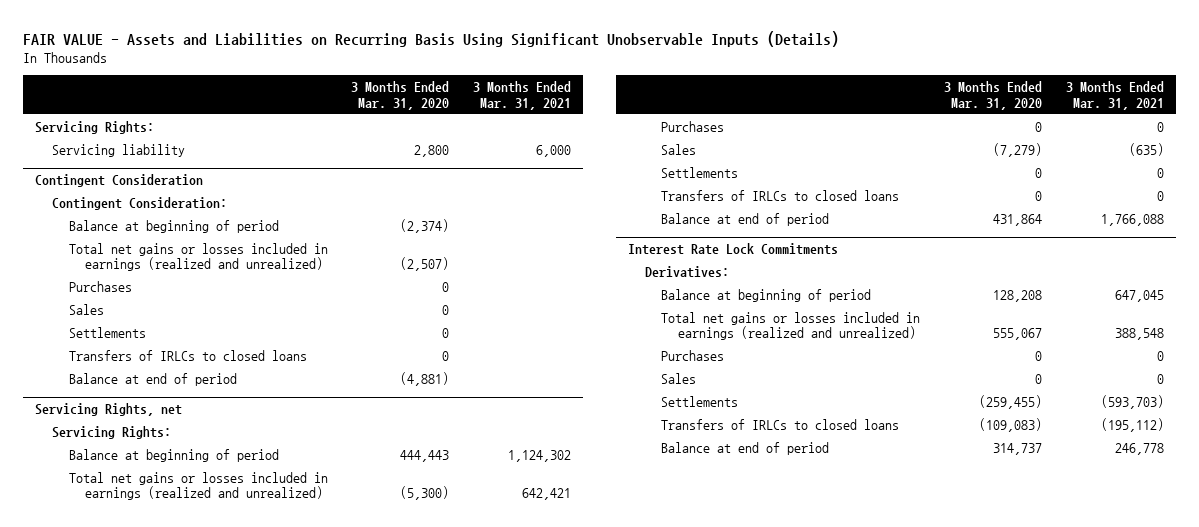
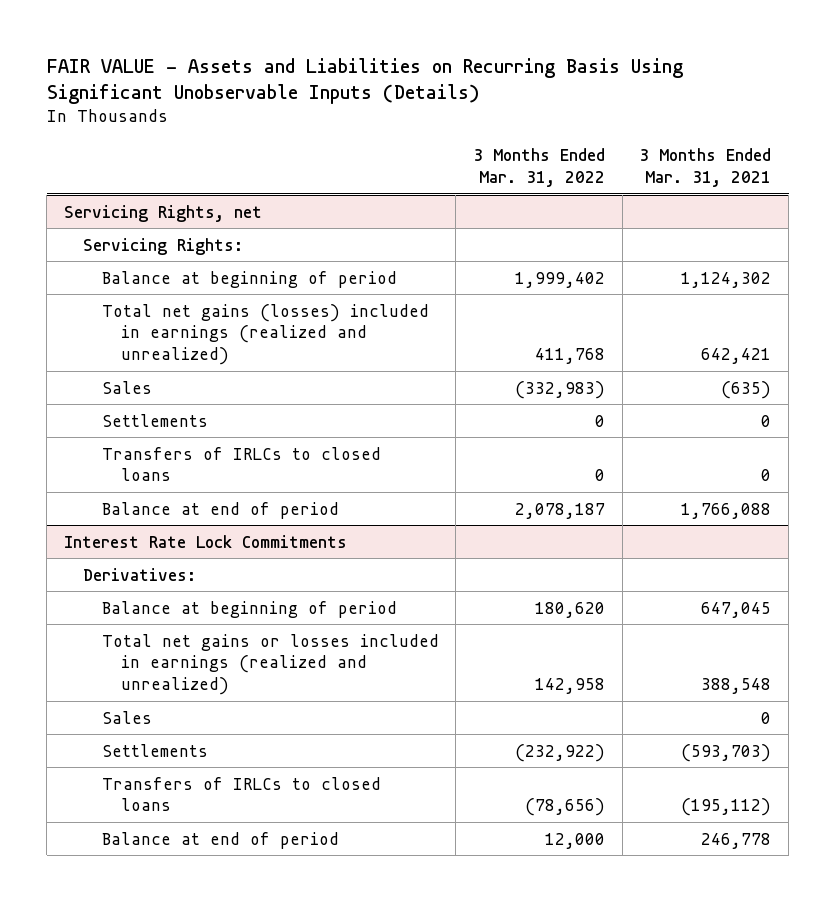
- | 3 Months Ended Mar. 31, 2020 | 3 Months Ended Mar. 31, 2021
+ | 3 Months Ended Mar. 31, 2022 | 3 Months Ended Mar. 31, 2021
- Servicing Rights:
- Servicing liability | 2,800 | 6,000
- Contingent Consideration
- Contingent Consideration:
- Balance at beginning of period | (2,374) |
- Total net gains or losses included in earnings (realized and unrealized) | (2,507) |
- Purchases | 0 |
- Sales | 0 |
- Settlements | 0 |
- Transfers of IRLCs to closed loans | 0 |
- Balance at end of period | (4,881) |
@ Servicing Rights, net
- Total net gains or losses included in earnings (realized and unrealized) | (5,300) | 642,421
- Purchases | 0 | 0
+ Total net gains (losses) included in earnings (realized and unrealized) | 411,768 | 642,421
@ Interest Rate Lock Commitments
- Purchases | 0 | 0

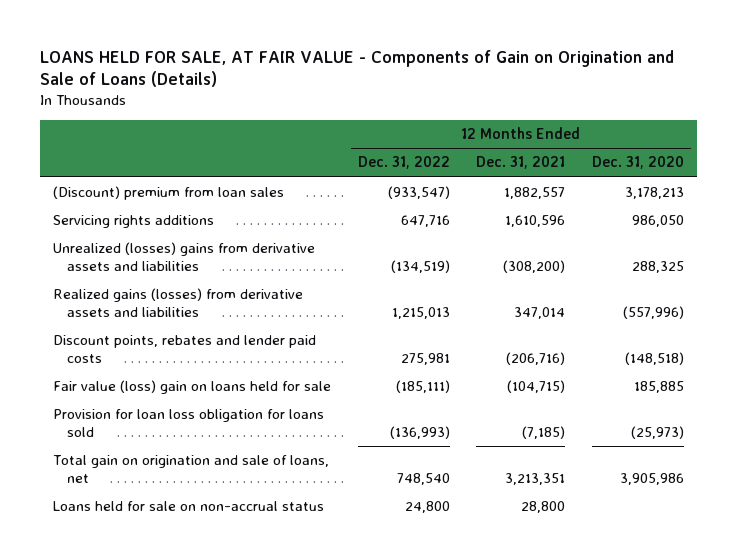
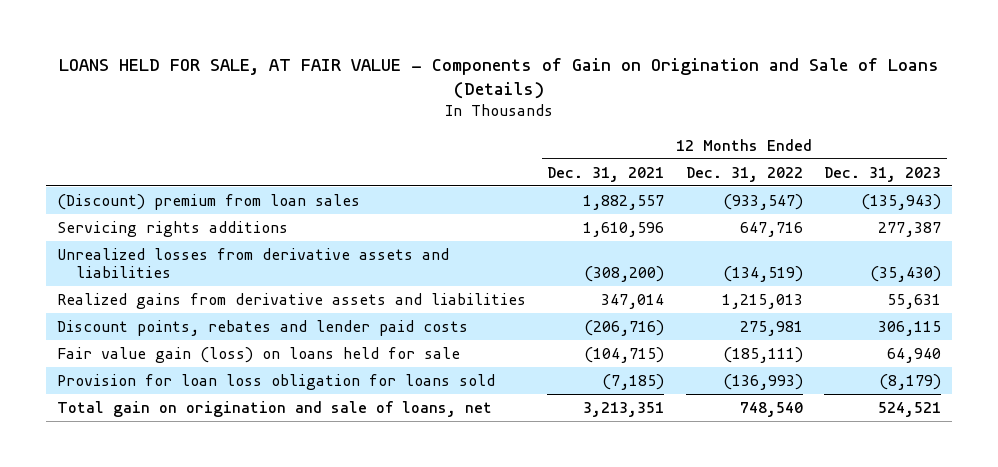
- | 12 Months Ended Dec. 31, 2022 | 12 Months Ended Dec. 31, 2021 | 12 Months Ended Dec. 31, 2020
+ | 12 Months Ended Dec. 31, 2021 | 12 Months Ended Dec. 31, 2022 | 12 Months Ended Dec. 31, 2023
- Unrealized (losses) gains from derivative assets and liabilities | (134,519) | (308,200) | 288,325
- Realized gains (losses) from derivative assets and liabilities | 1,215,013 | 347,014 | (557,996)
+ Unrealized losses from derivative assets and liabilities | (308,200) | (134,519) | (35,430)
+ Realized gains from derivative assets and liabilities | 347,014 | 1,215,013 | 55,631
- Fair value (loss) gain on loans held for sale | (185,111) | (104,715) | 185,885
+ Fair value gain (loss) on loans held for sale | (104,715) | (185,111) | 64,940
- Loans held for sale on non-accrual status | 24,800 | 28,800 |

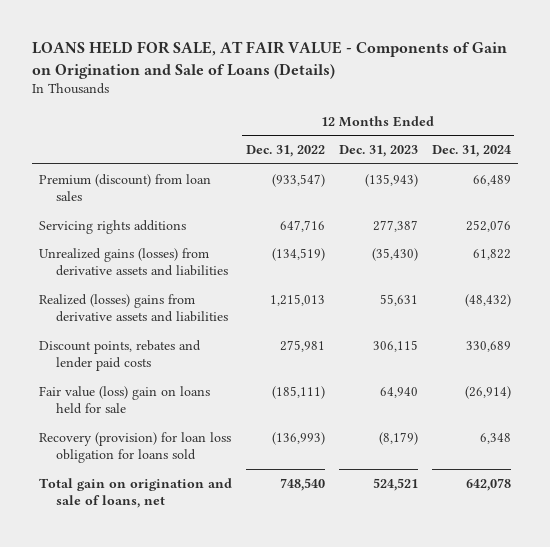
- | 12 Months Ended Dec. 31, 2021 | 12 Months Ended Dec. 31, 2022 | 12 Months Ended Dec. 31, 2023
+ | 12 Months Ended Dec. 31, 2022 | 12 Months Ended Dec. 31, 2023 | 12 Months Ended Dec. 31, 2024
- (Discount) premium from loan sales | 1,882,557 | (933,547) | (135,943)
+ Premium (discount) from loan sales | (933,547) | (135,943) | 66,489
- Unrealized losses from derivative assets and liabilities | (308,200) | (134,519) | (35,430)
- Realized gains from derivative assets and liabilities | 347,014 | 1,215,013 | 55,631
+ Unrealized gains (losses) from derivative assets and liabilities | (134,519) | (35,430) | 61,822
+ Realized (losses) gains from derivative assets and liabilities | 1,215,013 | 55,631 | (48,432)
- Fair value gain (loss) on loans held for sale | (104,715) | (185,111) | 64,940
- Provision for loan loss obligation for loans sold | (7,185) | (136,993) | (8,179)
+ Fair value (loss) gain on loans held for sale | (185,111) | 64,940 | (26,914)
+ Recovery (provision) for loan loss obligation for loans sold | (136,993) | (8,179) | 6,348

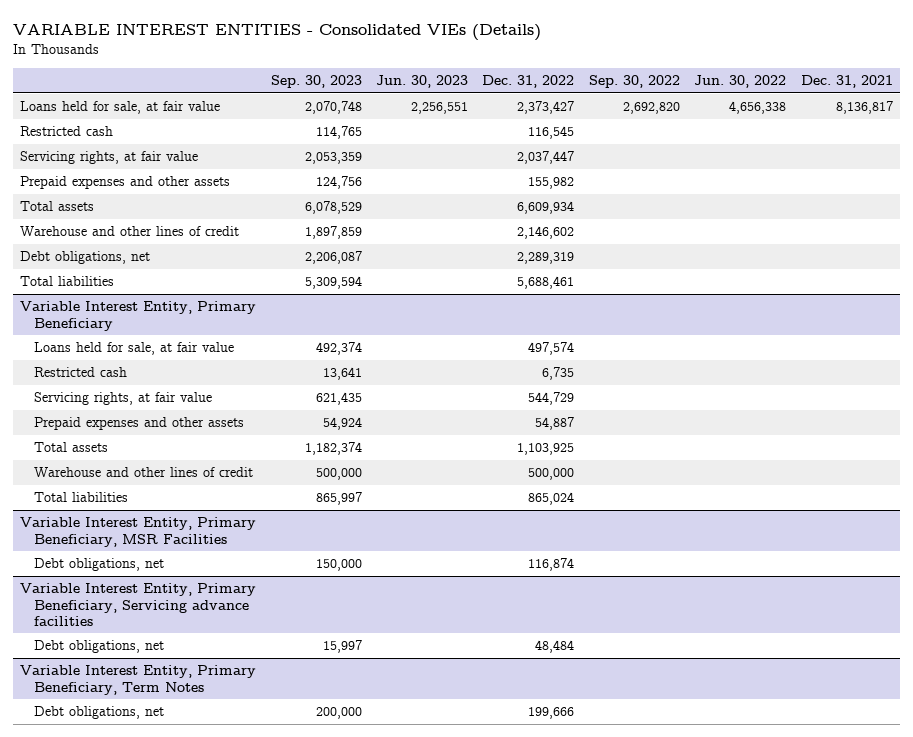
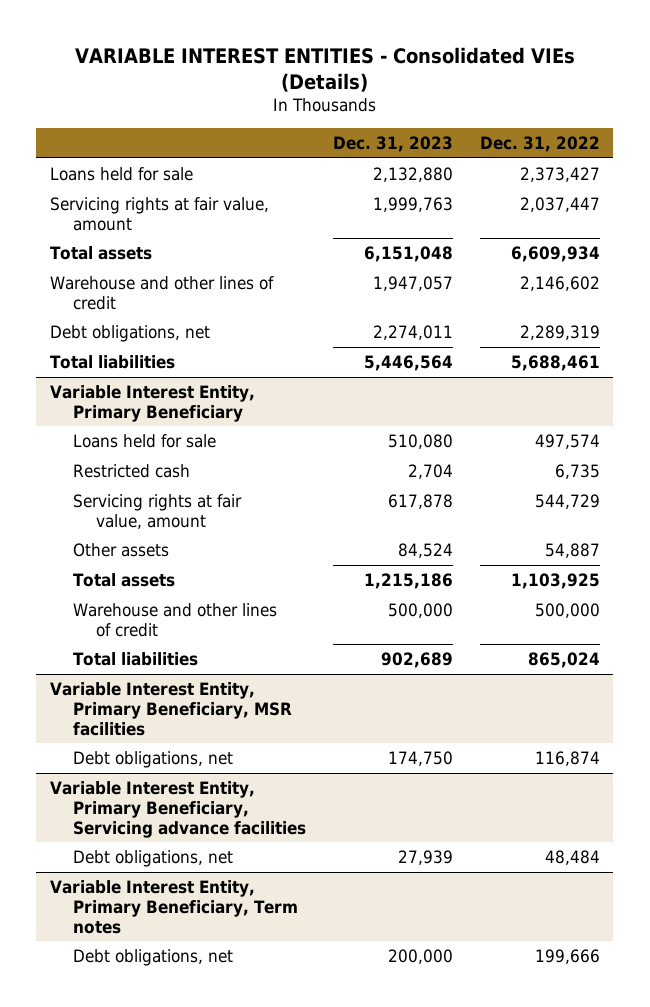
- | Sep. 30, 2023 | Jun. 30, 2023 | Dec. 31, 2022 | Sep. 30, 2022 | Jun. 30, 2022 | Dec. 31, 2021
+ | Dec. 31, 2023 | Dec. 31, 2022
- Loans held for sale, at fair value | 2,070,748 | 2,256,551 | 2,373,427 | 2,692,820 | 4,656,338 | 8,136,817
- Restricted cash | 114,765 | | 116,545 | | |
- Servicing rights, at fair value | 2,053,359 | | 2,037,447 | | |
- Prepaid expenses and other assets | 124,756 | | 155,982 | | |
+ Loans held for sale | 2,132,880 | 2,373,427
+ Servicing rights at fair value, amount | 1,999,763 | 2,037,447
@ Variable Interest Entity, Primary Beneficiary
- Loans held for sale, at fair value | 492,374 | | 497,574 | | |
+ Loans held for sale | 510,080 | 497,574
- Servicing rights, at fair value | 621,435 | | 544,729 | | |
- Prepaid expenses and other assets | 54,924 | | 54,887 | | |
+ Servicing rights at fair value, amount | 617,878 | 544,729
+ Other assets | 84,524 | 54,887
- Variable Interest Entity, Primary Beneficiary, MSR Facilities
+ Variable Interest Entity, Primary Beneficiary, MSR facilities
- Variable Interest Entity, Primary Beneficiary, Term Notes
+ Variable Interest Entity, Primary Beneficiary, Term notes

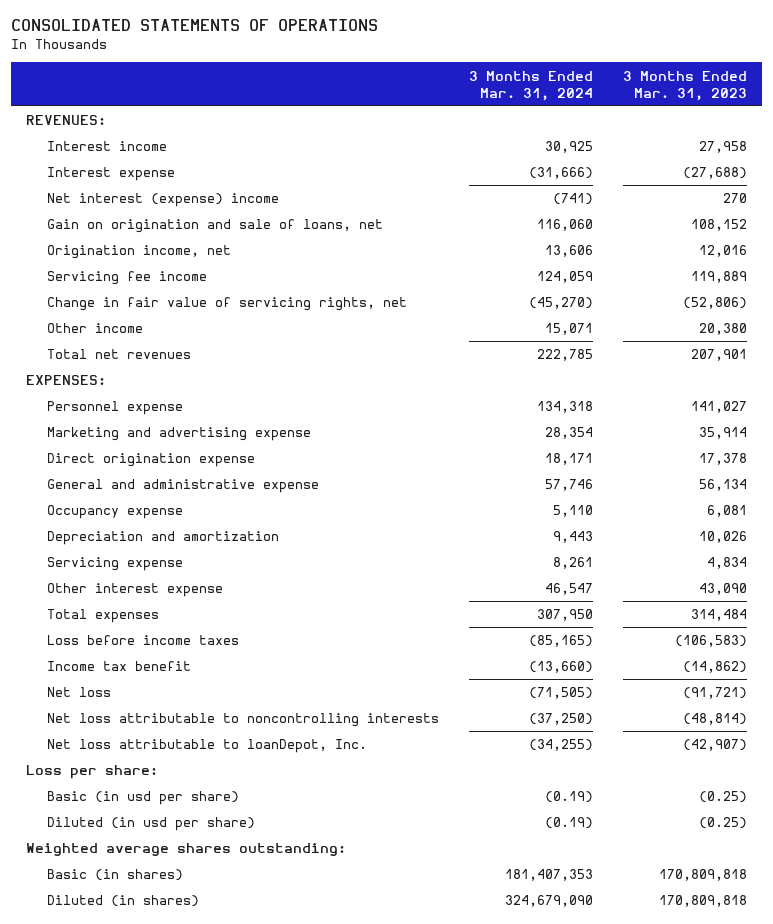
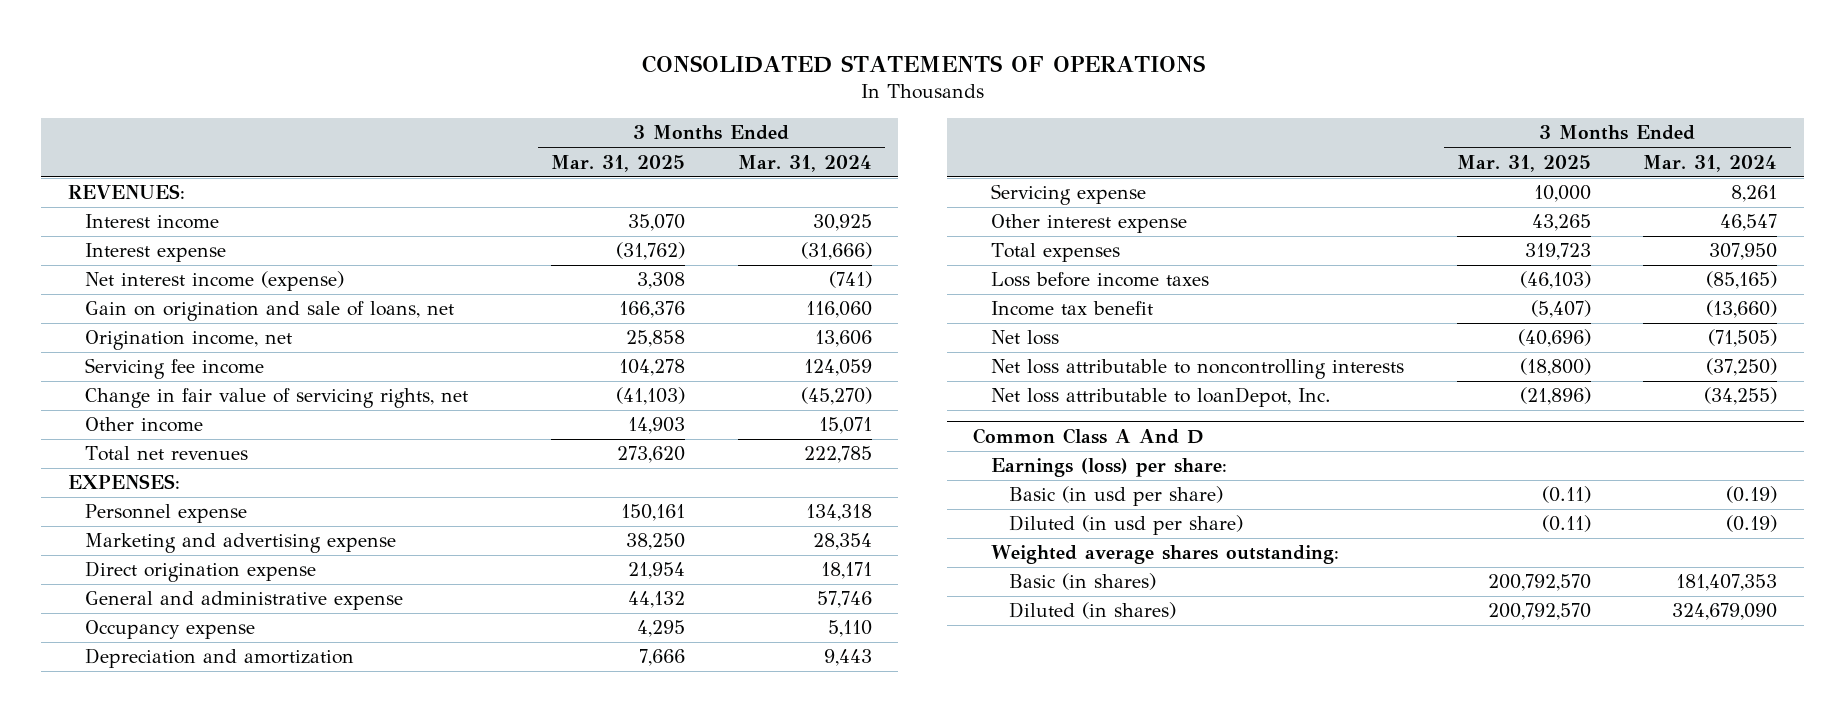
- | 3 Months Ended Mar. 31, 2024 | 3 Months Ended Mar. 31, 2023
+ | 3 Months Ended Mar. 31, 2025 | 3 Months Ended Mar. 31, 2024
- Net interest (expense) income | (741) | 270
+ Net interest income (expense) | 3,308 | (741)
- Loss per share:
+ Common Class A And D
+ Earnings (loss) per share:

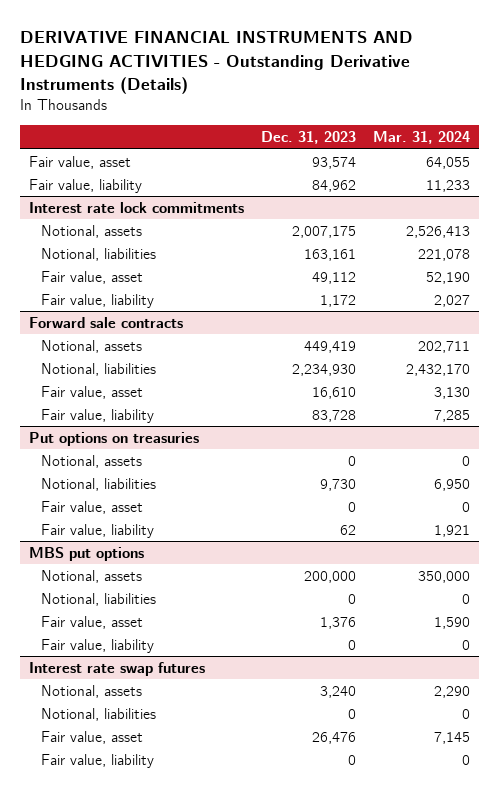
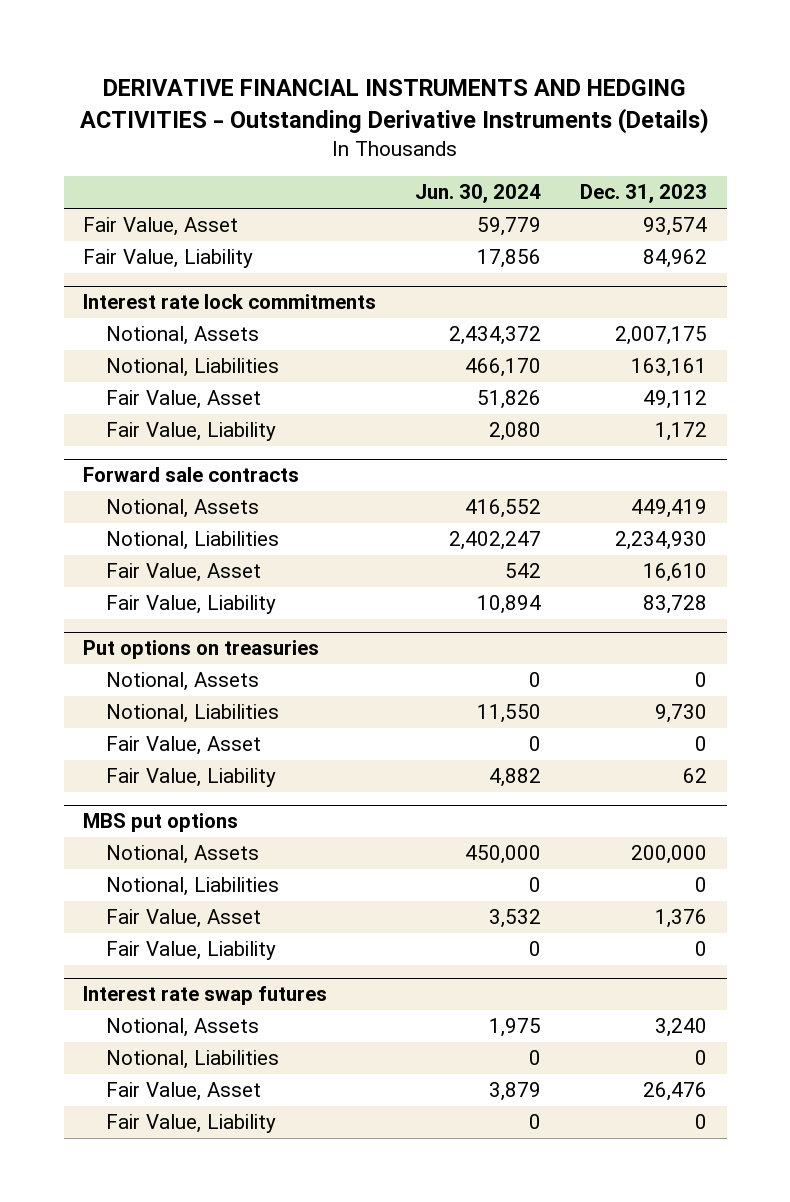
- | Dec. 31, 2023 | Mar. 31, 2024
+ | Jun. 30, 2024 | Dec. 31, 2023
- Fair value, asset | 93,574 | 64,055
- Fair value, liability | 84,962 | 11,233
+ Fair Value, Asset | 59,779 | 93,574
+ Fair Value, Liability | 17,856 | 84,962
@ Interest rate lock commitments
- Notional, assets | 2,007,175 | 2,526,413
- Notional, liabilities | 163,161 | 221,078
- Fair value, asset | 49,112 | 52,190
- Fair value, liability | 1,172 | 2,027
+ Notional, Assets | 2,434,372 | 2,007,175
+ Notional, Liabilities | 466,170 | 163,161
+ Fair Value, Asset | 51,826 | 49,112
+ Fair Value, Liability | 2,080 | 1,172
@ Forward sale contracts
- Notional, assets | 449,419 | 202,711
- Notional, liabilities | 2,234,930 | 2,432,170
- Fair value, asset | 16,610 | 3,130
- Fair value, liability | 83,728 | 7,285
+ Notional, Assets | 416,552 | 449,419
+ Notional, Liabilities | 2,402,247 | 2,234,930
+ Fair Value, Asset | 542 | 16,610
+ Fair Value, Liability | 10,894 | 83,728
@ Put options on treasuries
- Notional, assets | 0 | 0
- Notional, liabilities | 9,730 | 6,950
- Fair value, asset | 0 | 0
- Fair value, liability | 62 | 1,921
+ Notional, Assets | 0 | 0
+ Notional, Liabilities | 11,550 | 9,730
+ Fair Value, Asset | 0 | 0
+ Fair Value, Liability | 4,882 | 62
@ MBS put options
- Notional, assets | 200,000 | 350,000
- Notional, liabilities | 0 | 0
- Fair value, asset | 1,376 | 1,590
- Fair value, liability | 0 | 0
+ Notional, Assets | 450,000 | 200,000
+ Notional, Liabilities | 0 | 0
+ Fair Value, Asset | 3,532 | 1,376
+ Fair Value, Liability | 0 | 0
@ Interest rate swap futures
- Notional, assets | 3,240 | 2,290
- Notional, liabilities | 0 | 0
- Fair value, asset | 26,476 | 7,145
- Fair value, liability | 0 | 0
+ Notional, Assets | 1,975 | 3,240
+ Notional, Liabilities | 0 | 0
+ Fair Value, Asset | 3,879 | 26,476
+ Fair Value, Liability | 0 | 0

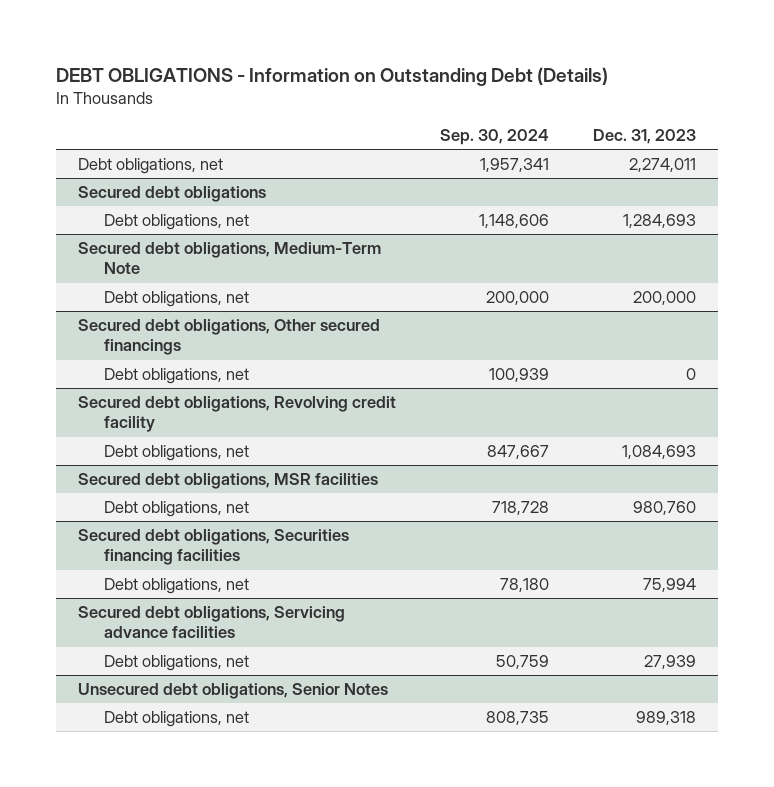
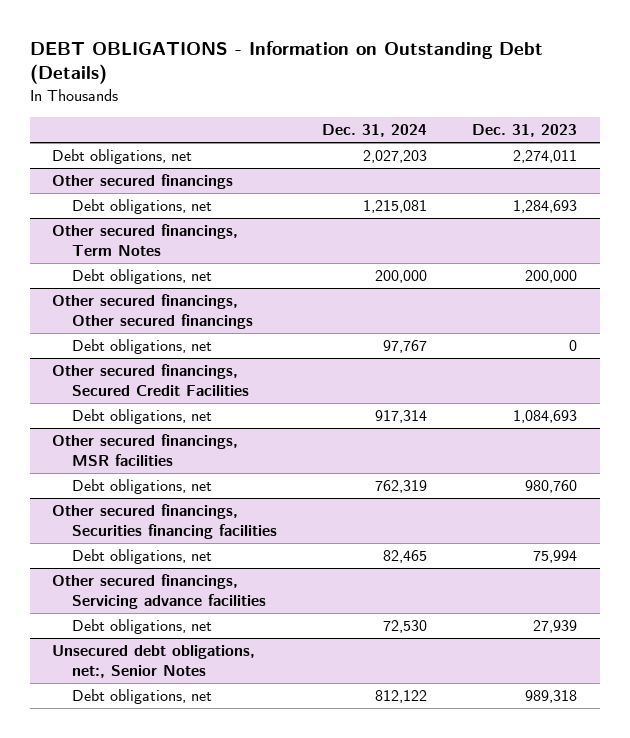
- | Sep. 30, 2024 | Dec. 31, 2023
+ | Dec. 31, 2024 | Dec. 31, 2023
- Secured debt obligations
+ Other secured financings
- Secured debt obligations, Medium-Term Note
+ Other secured financings, Term Notes
- Secured debt obligations, Other secured financings
+ Other secured financings, Other secured financings
- Secured debt obligations, Revolving credit facility
+ Other secured financings, Secured Credit Facilities
- Secured debt obligations, MSR facilities
+ Other secured financings, MSR facilities
- Secured debt obligations, Securities financing facilities
+ Other secured financings, Securities financing facilities
- Secured debt obligations, Servicing advance facilities
+ Other secured financings, Servicing advance facilities
- Unsecured debt obligations, Senior Notes
+ Unsecured debt obligations, net:, Senior Notes

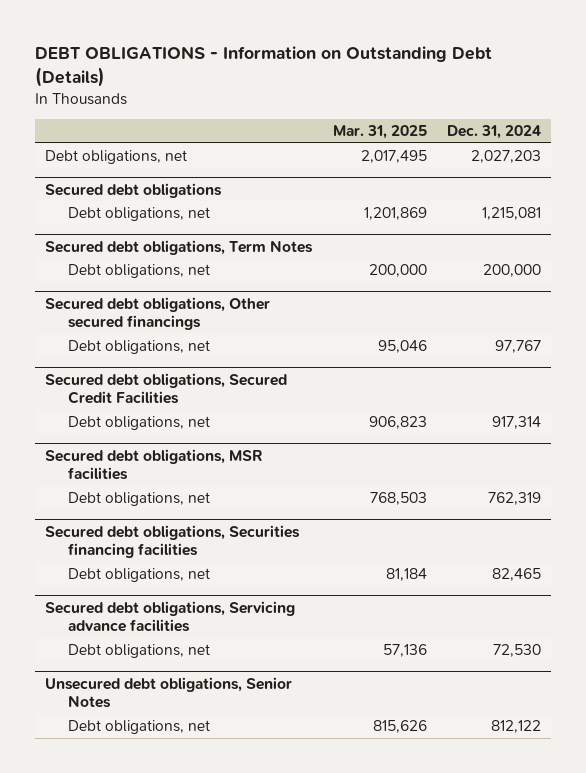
- | Dec. 31, 2024 | Dec. 31, 2023
+ | Mar. 31, 2025 | Dec. 31, 2024
- Other secured financings
+ Secured debt obligations
- Other secured financings, Term Notes
+ Secured debt obligations, Term Notes
- Other secured financings, Other secured financings
+ Secured debt obligations, Other secured financings
- Other secured financings, Secured Credit Facilities
+ Secured debt obligations, Secured Credit Facilities
- Other secured financings, MSR facilities
+ Secured debt obligations, MSR facilities
- Other secured financings, Securities financing facilities
+ Secured debt obligations, Securities financing facilities
- Other secured financings, Servicing advance facilities
+ Secured debt obligations, Servicing advance facilities
- Unsecured debt obligations, net:, Senior Notes
+ Unsecured debt obligations, Senior Notes

